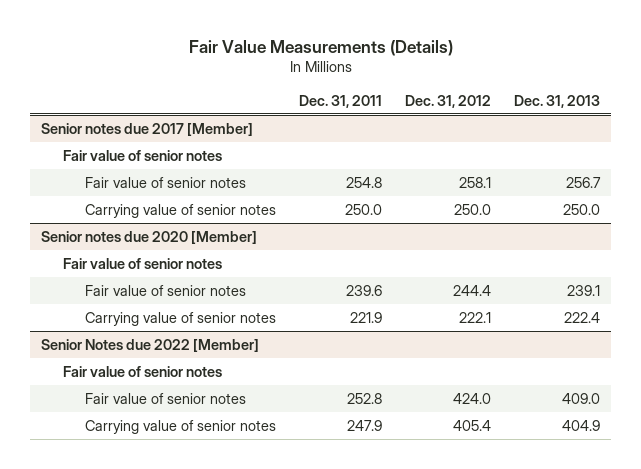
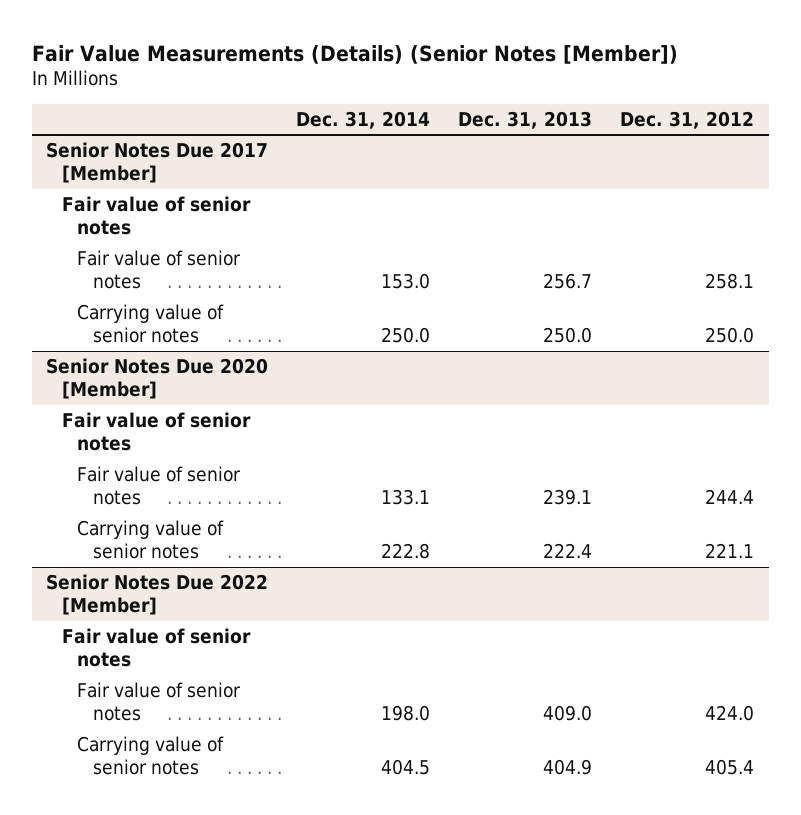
- Fair Value Measurements (Details)
+ Fair Value Measurements (Details) (Senior Notes [Member])
- | Dec. 31, 2011 | Dec. 31, 2012 | Dec. 31, 2013
+ | Dec. 31, 2014 | Dec. 31, 2013 | Dec. 31, 2012
- Senior notes due 2017 [Member]
+ Senior Notes Due 2017 [Member]
- Senior notes due 2020 [Member]
+ Senior Notes Due 2020 [Member]
- Carrying value of senior notes | 221.9 | 222.1 | 222.4
- Senior Notes due 2022 [Member]
+ Carrying value of senior notes | 222.8 | 222.4 | 221.1
+ Senior Notes Due 2022 [Member]

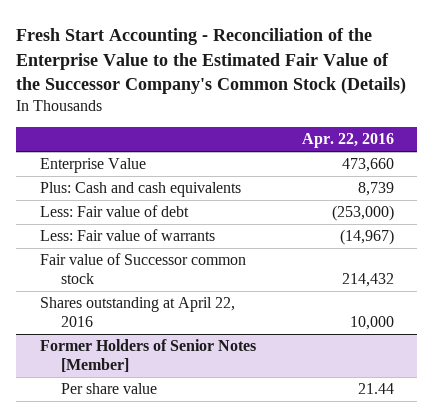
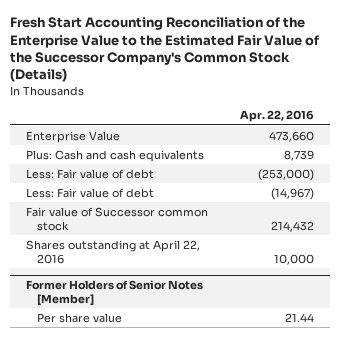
- Fresh Start Accounting - Reconciliation of the Enterprise Value to the Estimated Fair Value of the Successor Company's Common Stock (Details)
+ Fresh Start Accounting Reconciliation of the Enterprise Value to the Estimated Fair Value of the Successor Company's Common Stock (Details)
- Less: Fair value of warrants | (14,967)
+ Less: Fair value of debt | (14,967)

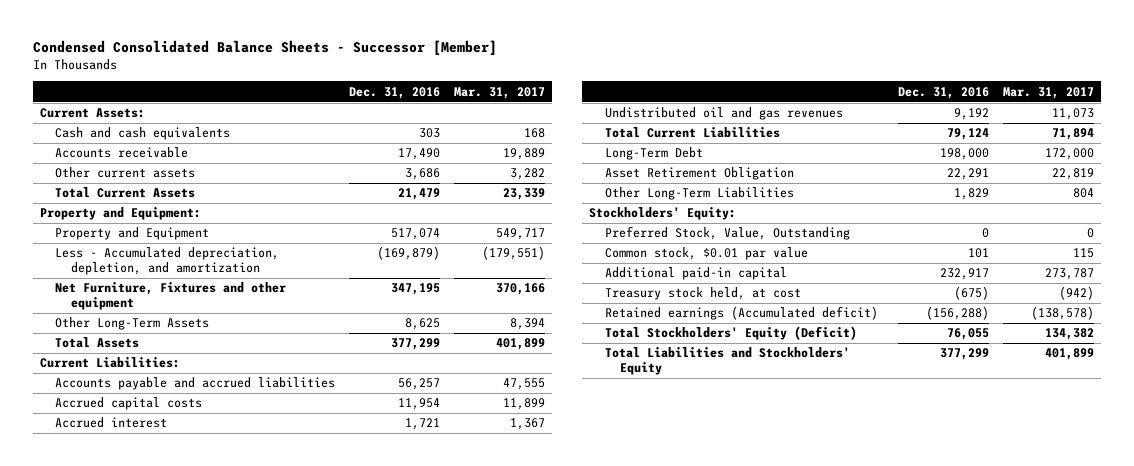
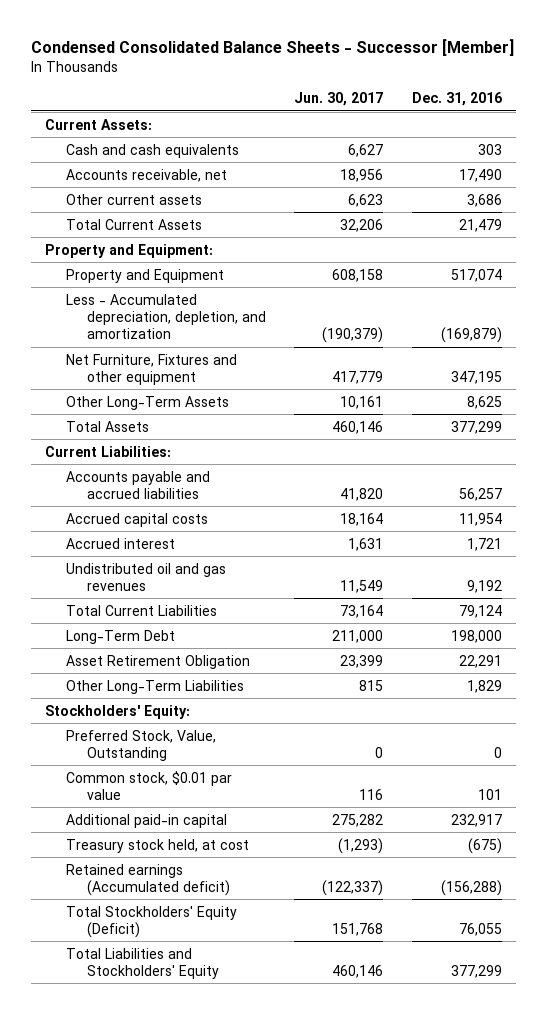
- | Dec. 31, 2016 | Mar. 31, 2017
+ | Jun. 30, 2017 | Dec. 31, 2016
- Accounts receivable | 17,490 | 19,889
+ Accounts receivable, net | 18,956 | 17,490

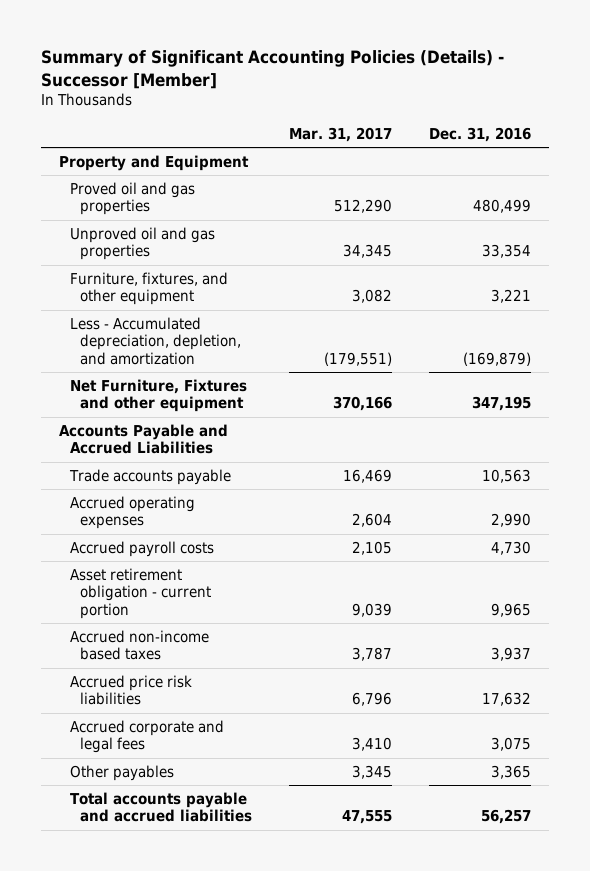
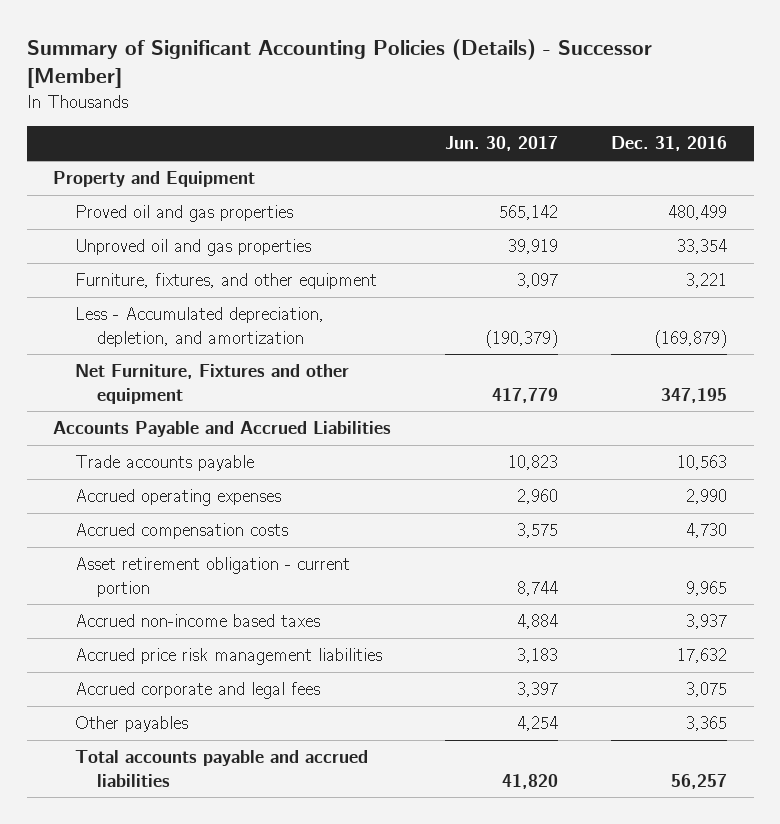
- | Mar. 31, 2017 | Dec. 31, 2016
+ | Jun. 30, 2017 | Dec. 31, 2016
- Accrued payroll costs | 2,105 | 4,730
+ Accrued compensation costs | 3,575 | 4,730
- Accrued price risk liabilities | 6,796 | 17,632
+ Accrued price risk management liabilities | 3,183 | 17,632

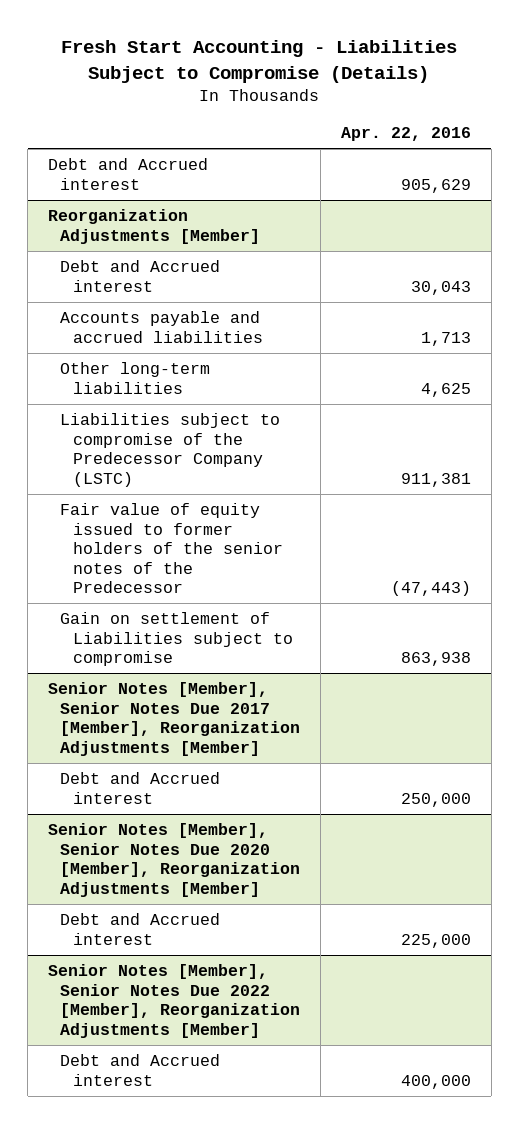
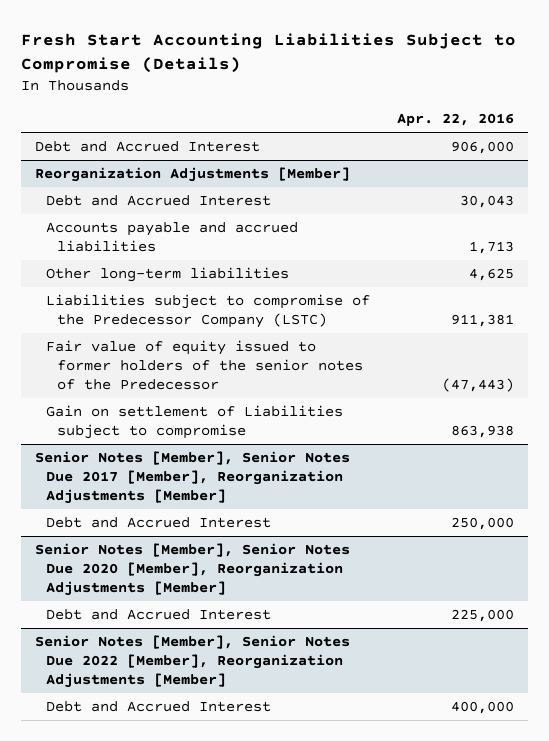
- Fresh Start Accounting - Liabilities Subject to Compromise (Details)
+ Fresh Start Accounting Liabilities Subject to Compromise (Details)
- Debt and Accrued interest | 905,629
+ Debt and Accrued Interest | 906,000
@ Reorganization Adjustments [Member]
- Debt and Accrued interest | 30,043
+ Debt and Accrued Interest | 30,043
@ Senior Notes [Member], Senior Notes Due 2017 [Member], Reorganization Adjustments [Member]
- Debt and Accrued interest | 250,000
+ Debt and Accrued Interest | 250,000
@ Senior Notes [Member], Senior Notes Due 2020 [Member], Reorganization Adjustments [Member]
- Debt and Accrued interest | 225,000
+ Debt and Accrued Interest | 225,000
@ Senior Notes [Member], Senior Notes Due 2022 [Member], Reorganization Adjustments [Member]
- Debt and Accrued interest | 400,000
+ Debt and Accrued Interest | 400,000

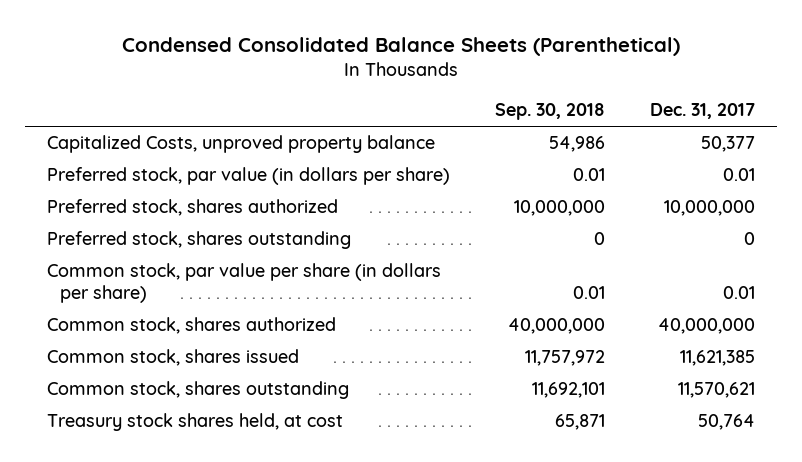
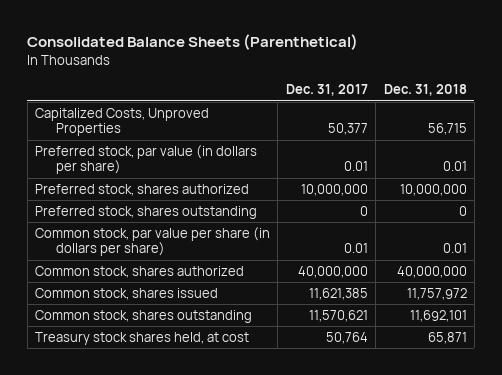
- Condensed Consolidated Balance Sheets (Parenthetical)
+ Consolidated Balance Sheets (Parenthetical)
- | Sep. 30, 2018 | Dec. 31, 2017
+ | Dec. 31, 2017 | Dec. 31, 2018
- Capitalized Costs, unproved property balance | 54,986 | 50,377
+ Capitalized Costs, Unproved Properties | 50,377 | 56,715

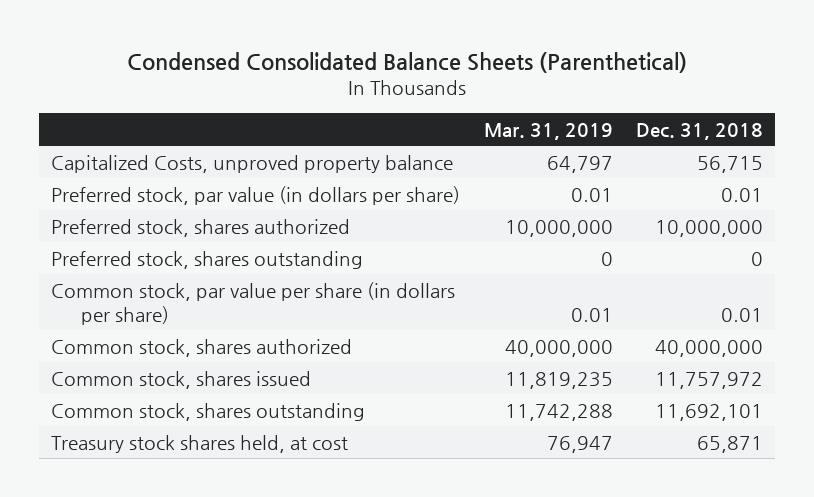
- Consolidated Balance Sheets (Parenthetical)
+ Condensed Consolidated Balance Sheets (Parenthetical)
- | Dec. 31, 2017 | Dec. 31, 2018
+ | Mar. 31, 2019 | Dec. 31, 2018
- Capitalized Costs, Unproved Properties | 50,377 | 56,715
+ Capitalized Costs, unproved property balance | 64,797 | 56,715

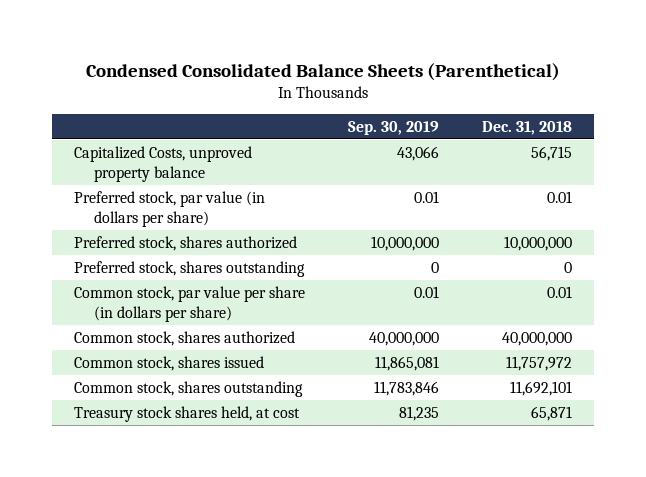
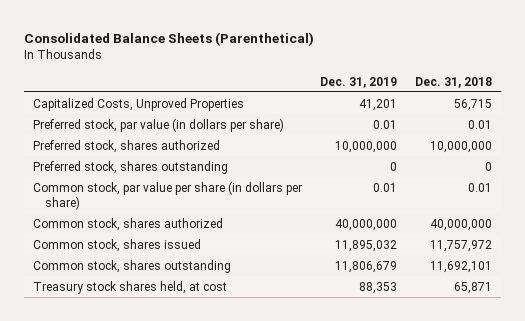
- Condensed Consolidated Balance Sheets (Parenthetical)
+ Consolidated Balance Sheets (Parenthetical)
- | Sep. 30, 2019 | Dec. 31, 2018
+ | Dec. 31, 2019 | Dec. 31, 2018
- Capitalized Costs, unproved property balance | 43,066 | 56,715
+ Capitalized Costs, Unproved Properties | 41,201 | 56,715

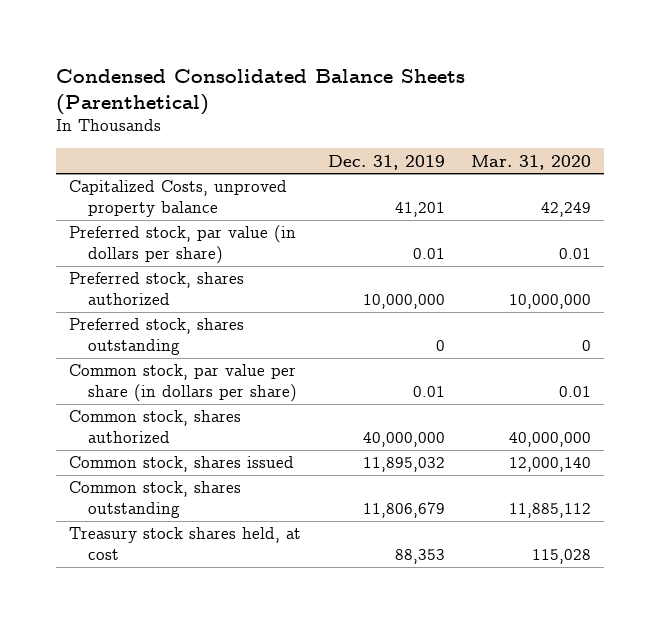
- Consolidated Balance Sheets (Parenthetical)
+ Condensed Consolidated Balance Sheets (Parenthetical)
- | Dec. 31, 2019 | Dec. 31, 2018
+ | Dec. 31, 2019 | Mar. 31, 2020
- Capitalized Costs, Unproved Properties | 41,201 | 56,715
+ Capitalized Costs, unproved property balance | 41,201 | 42,249

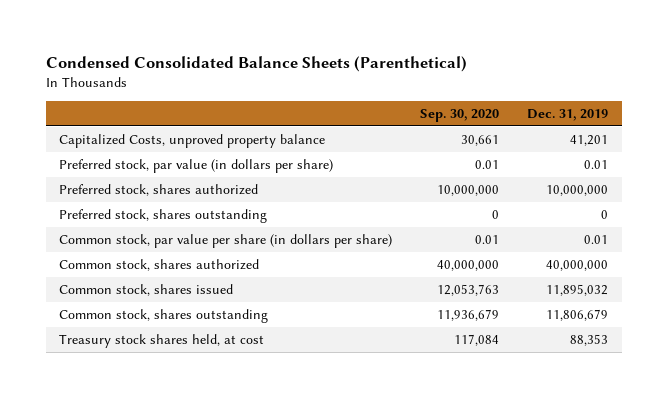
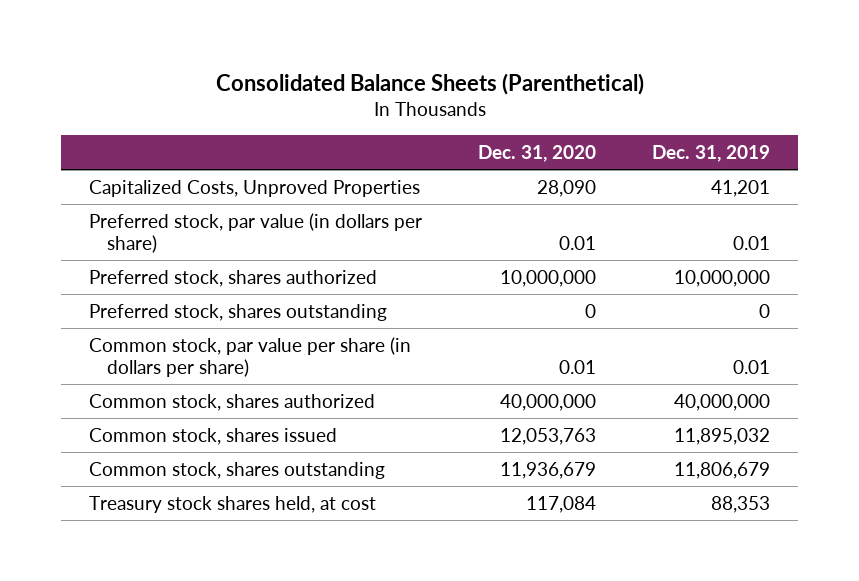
- Condensed Consolidated Balance Sheets (Parenthetical)
+ Consolidated Balance Sheets (Parenthetical)
- | Sep. 30, 2020 | Dec. 31, 2019
+ | Dec. 31, 2020 | Dec. 31, 2019
- Capitalized Costs, unproved property balance | 30,661 | 41,201
+ Capitalized Costs, Unproved Properties | 28,090 | 41,201

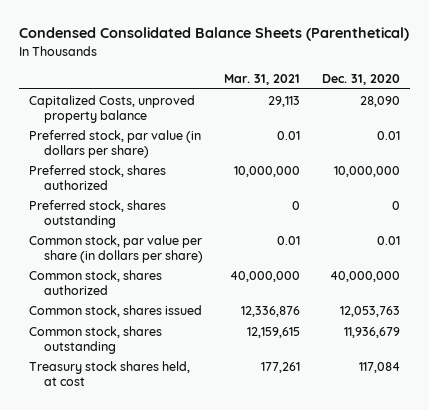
- Consolidated Balance Sheets (Parenthetical)
+ Condensed Consolidated Balance Sheets (Parenthetical)
- | Dec. 31, 2020 | Dec. 31, 2019
+ | Mar. 31, 2021 | Dec. 31, 2020
- Capitalized Costs, Unproved Properties | 28,090 | 41,201
+ Capitalized Costs, unproved property balance | 29,113 | 28,090

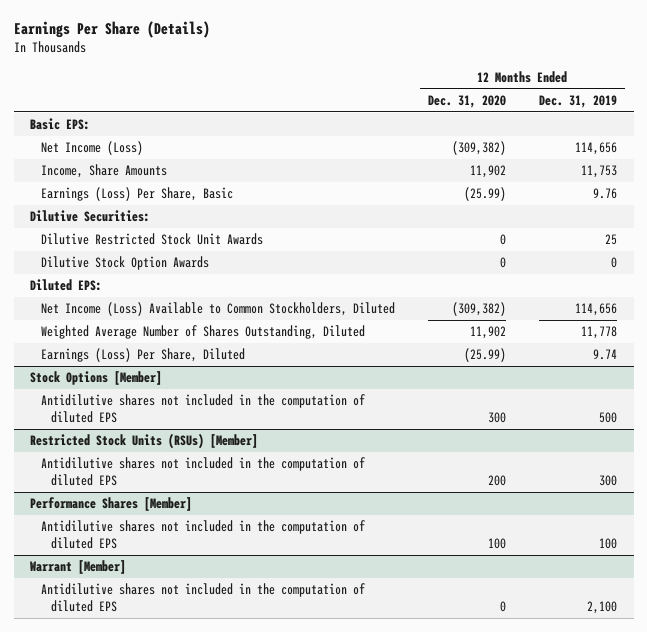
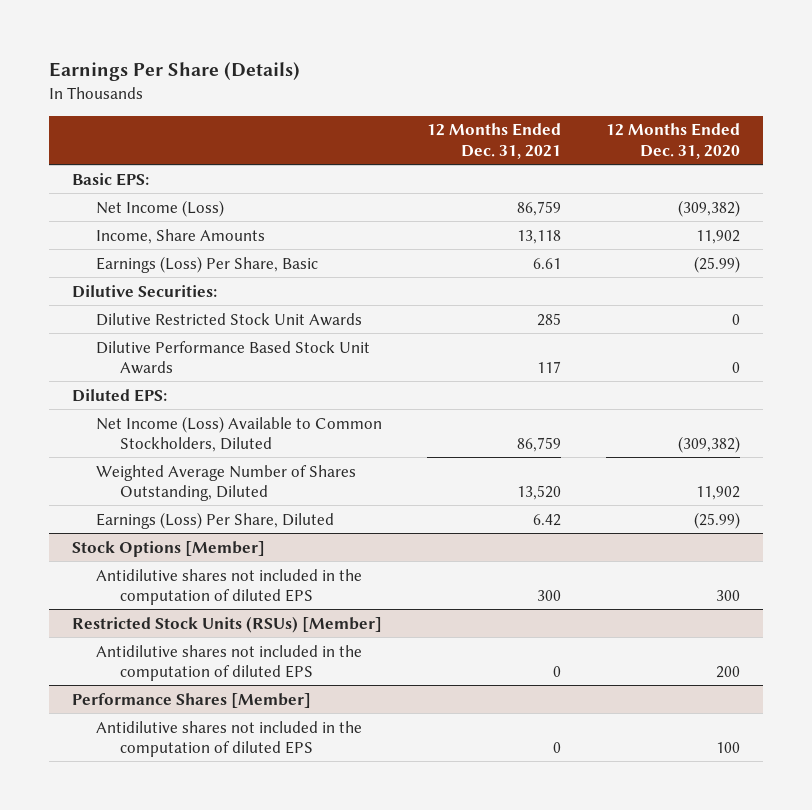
- | 12 Months Ended Dec. 31, 2020 | 12 Months Ended Dec. 31, 2019
+ | 12 Months Ended Dec. 31, 2021 | 12 Months Ended Dec. 31, 2020
- Dilutive Stock Option Awards | 0 | 0
+ Dilutive Performance Based Stock Unit Awards | 117 | 0
- Warrant [Member]
- Antidilutive shares not included in the computation of diluted EPS | 0 | 2,100

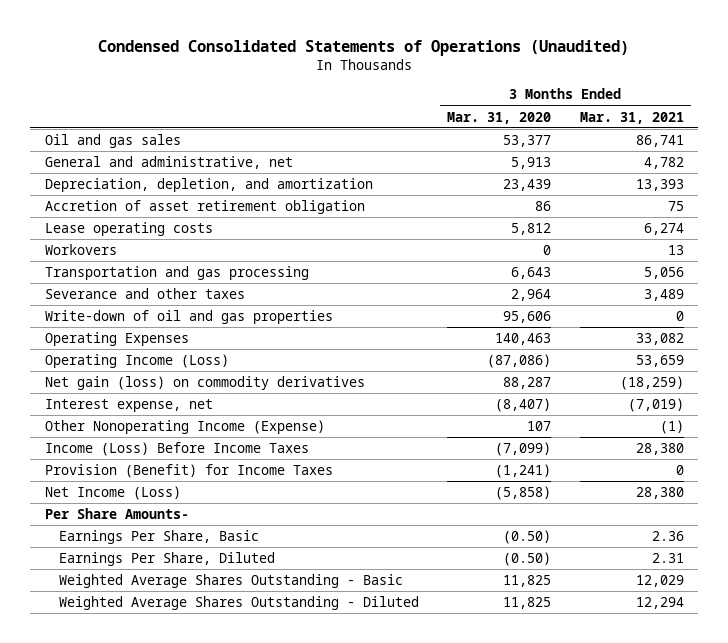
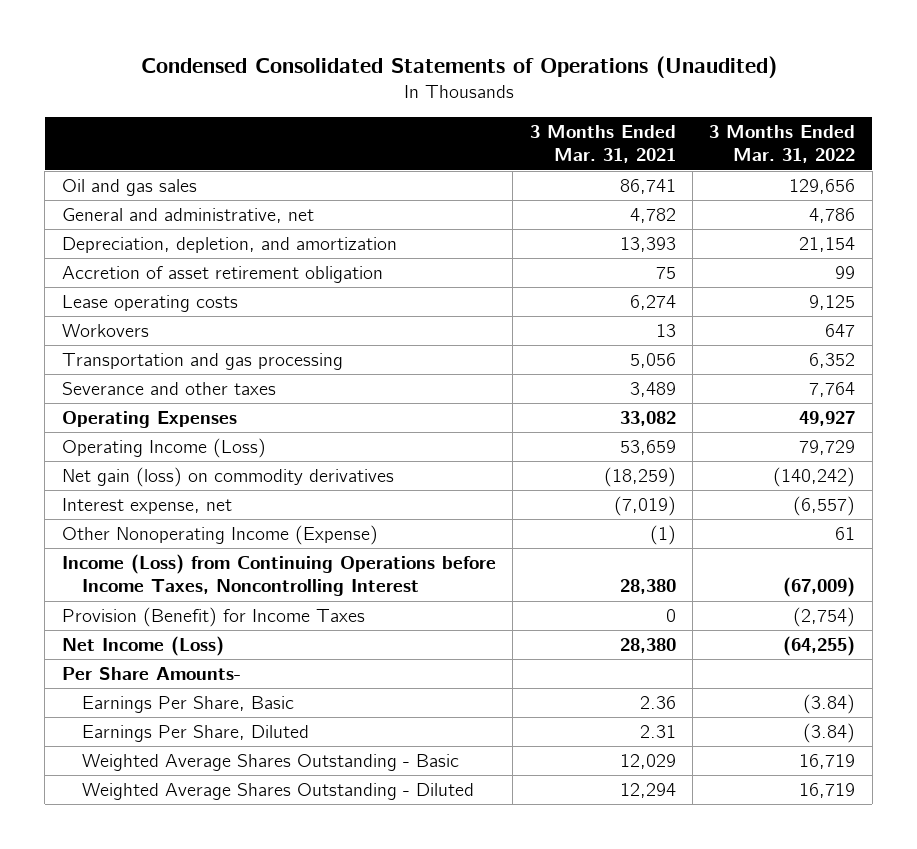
- | 3 Months Ended Mar. 31, 2020 | 3 Months Ended Mar. 31, 2021
+ | 3 Months Ended Mar. 31, 2021 | 3 Months Ended Mar. 31, 2022
- Write-down of oil and gas properties | 95,606 | 0
- Income (Loss) Before Income Taxes | (7,099) | 28,380
+ Income (Loss) from Continuing Operations before Income Taxes, Noncontrolling Interest | 28,380 | (67,009)

